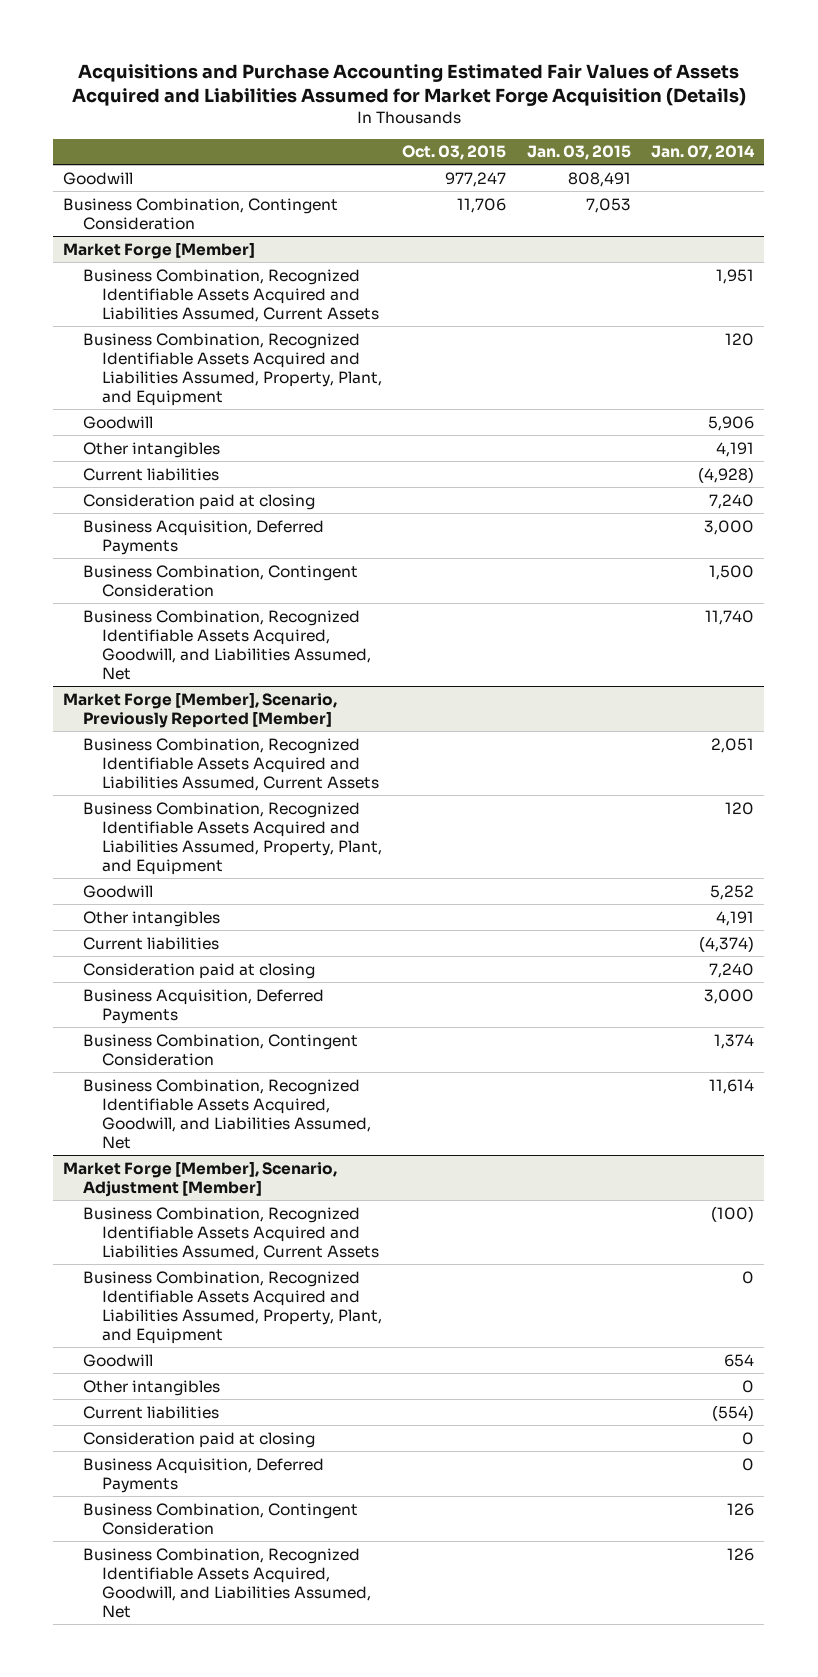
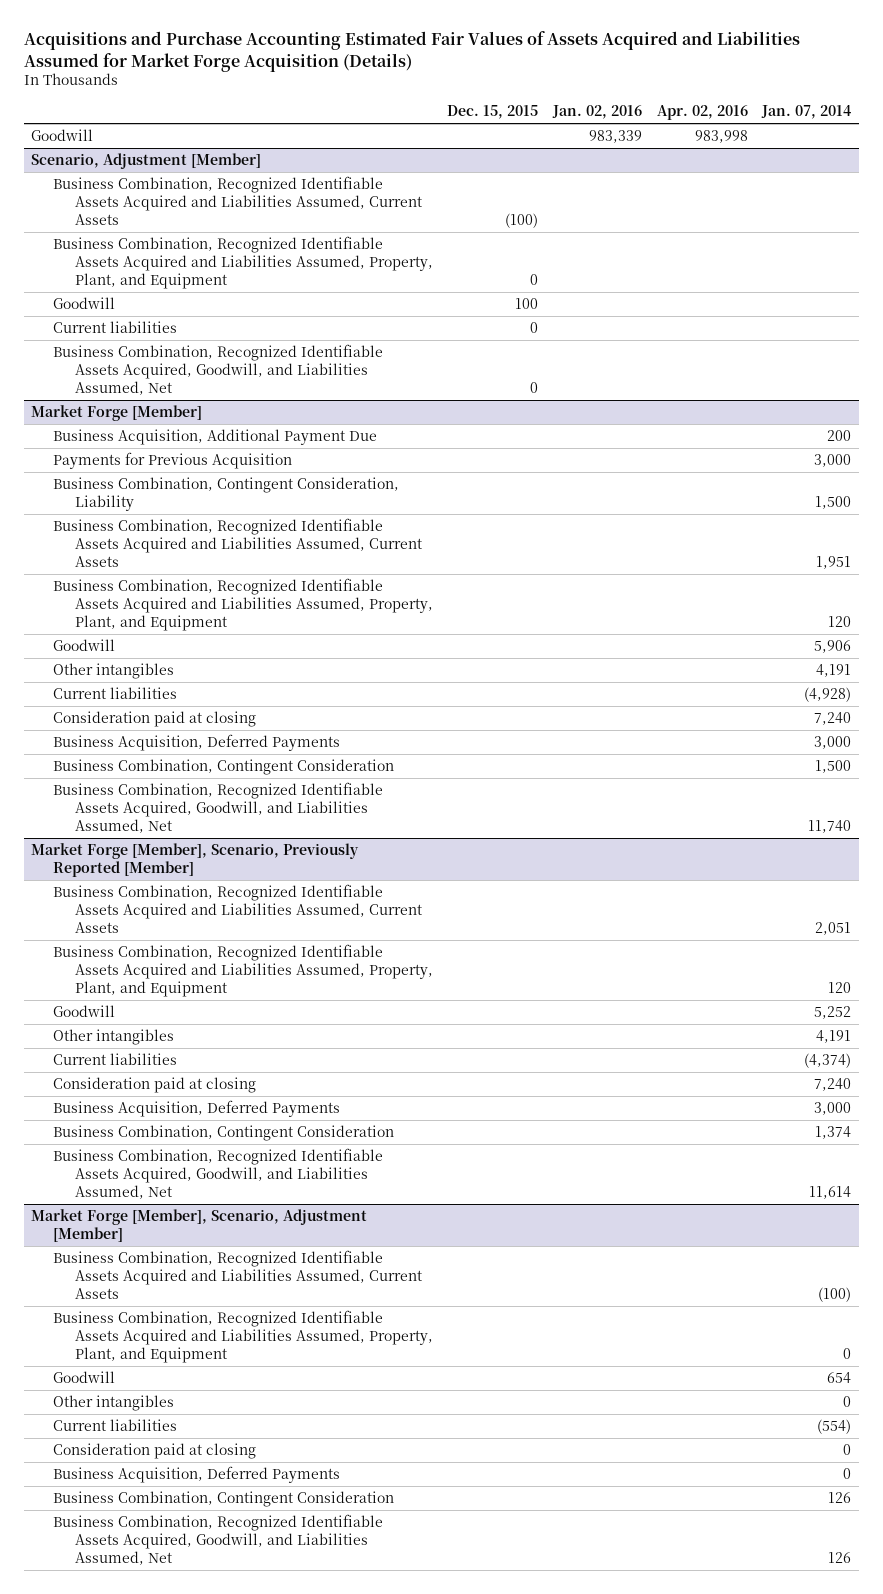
- | Oct. 03, 2015 | Jan. 03, 2015 | Jan. 07, 2014
+ | Dec. 15, 2015 | Jan. 02, 2016 | Apr. 02, 2016 | Jan. 07, 2014
- Business Combination, Contingent Consideration | 11,706 | 7,053 |
+ Scenario, Adjustment [Member]
+ Business Combination, Recognized Identifiable Assets Acquired and Liabilities Assumed, Current Assets | (100) | | |
+ Business Combination, Recognized Identifiable Assets Acquired and Liabilities Assumed, Property, Plant, and Equipment | 0 | | |
+ Goodwill | 100 | | |
+ Current liabilities | 0 | | |
+ Business Combination, Recognized Identifiable Assets Acquired, Goodwill, and Liabilities Assumed, Net | 0 | | |
@ Market Forge [Member]
+ Business Acquisition, Additional Payment Due | | | | 200
+ Payments for Previous Acquisition | | | | 3,000
+ Business Combination, Contingent Consideration, Liability | | | | 1,500

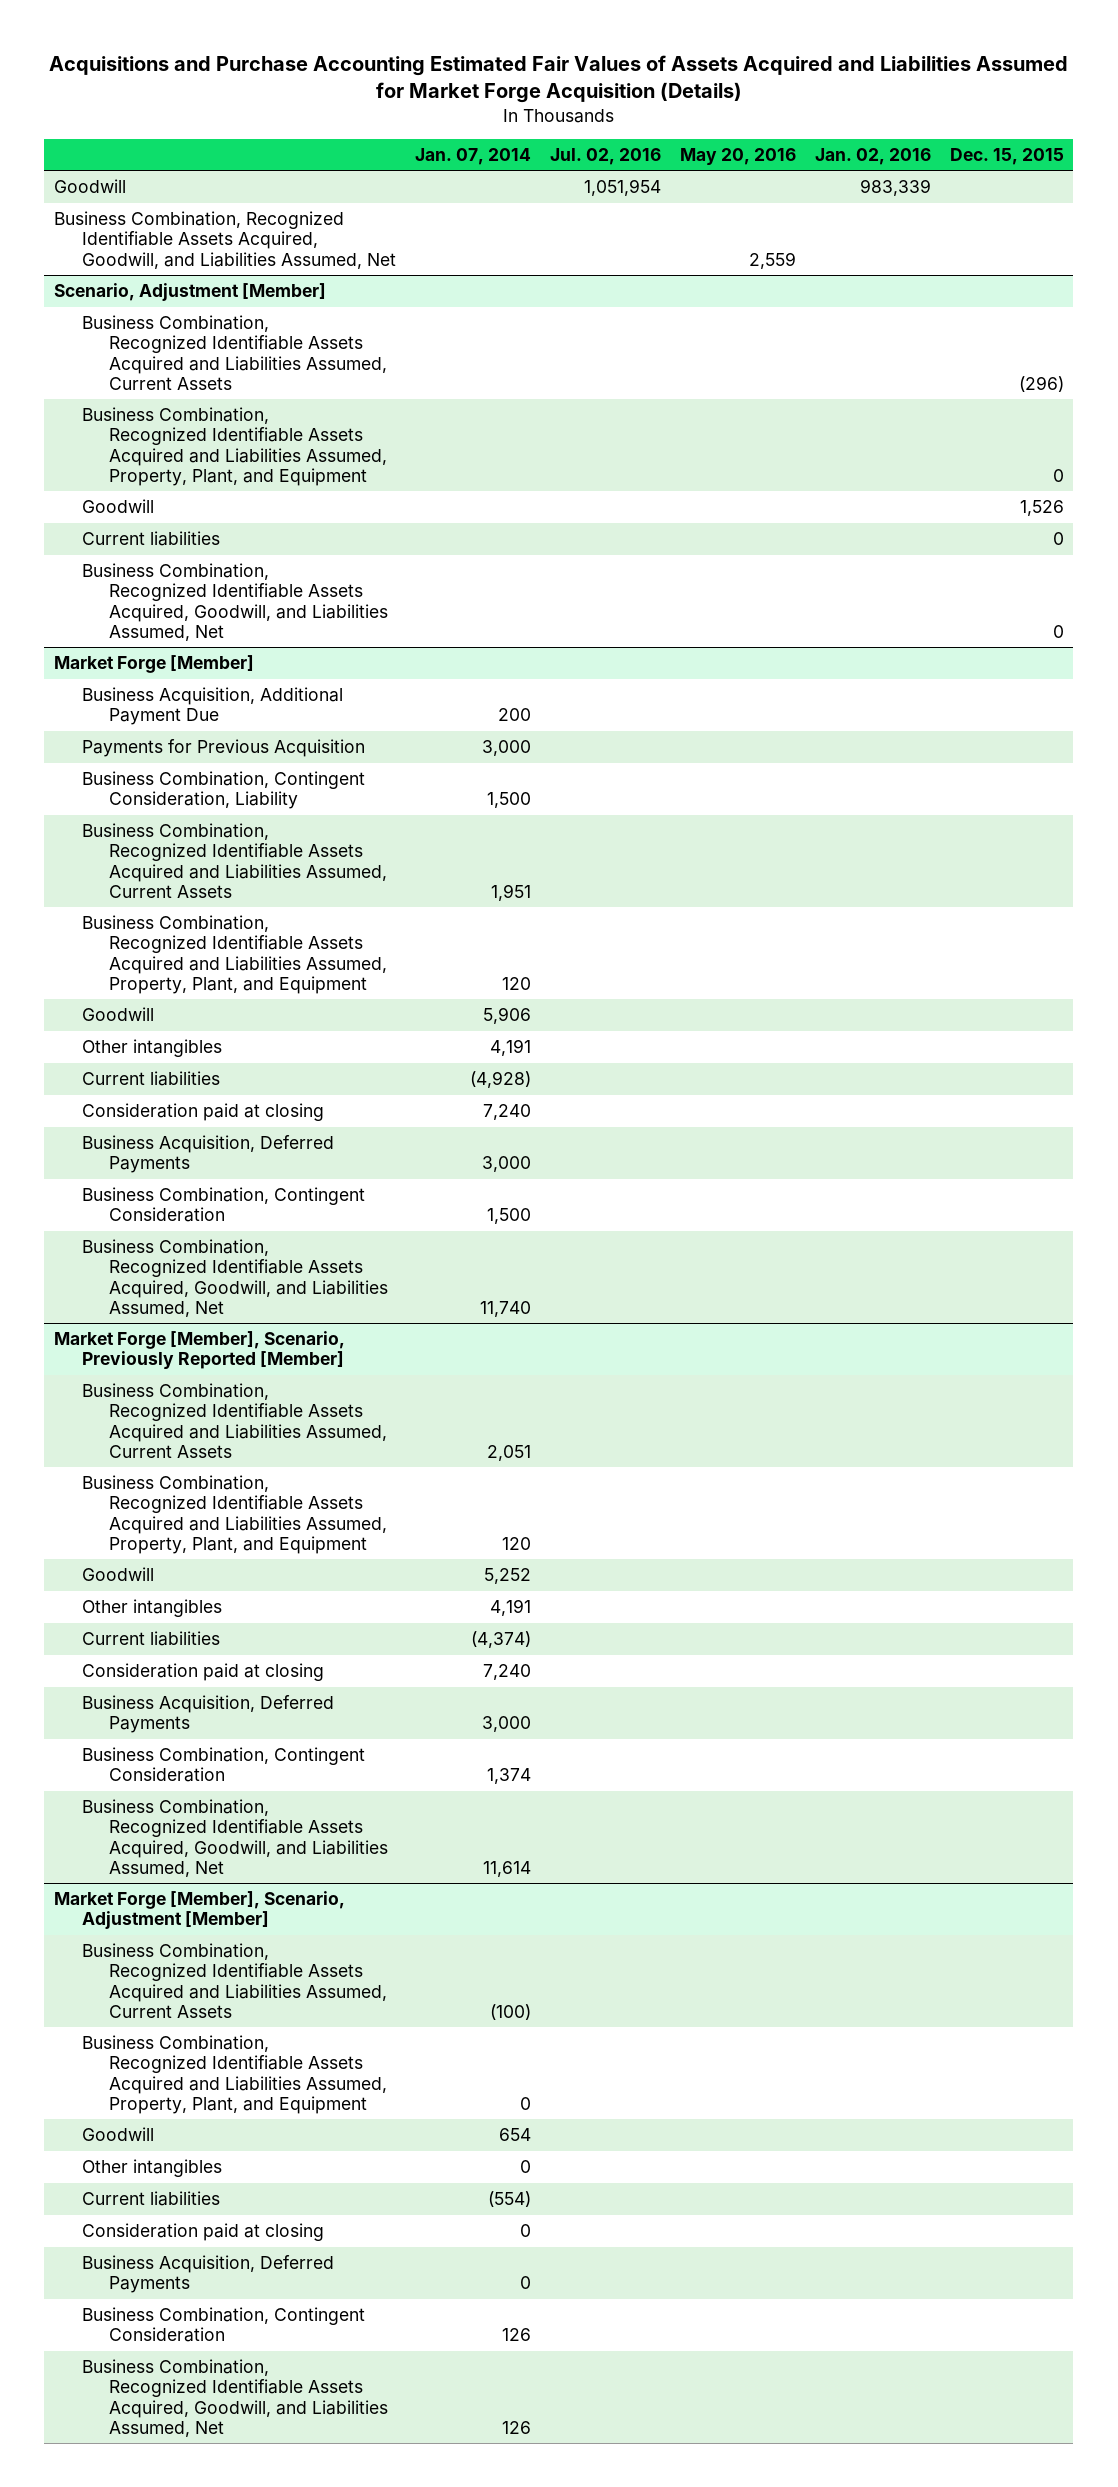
- | Dec. 15, 2015 | Jan. 02, 2016 | Apr. 02, 2016 | Jan. 07, 2014
+ | Jan. 07, 2014 | Jul. 02, 2016 | May 20, 2016 | Jan. 02, 2016 | Dec. 15, 2015
+ Business Combination, Recognized Identifiable Assets Acquired, Goodwill, and Liabilities Assumed, Net | | | 2,559 | |
@ Scenario, Adjustment [Member]
- Business Combination, Recognized Identifiable Assets Acquired and Liabilities Assumed, Current Assets | (100) | | |
+ Business Combination, Recognized Identifiable Assets Acquired and Liabilities Assumed, Current Assets | | | | | (296)
- Goodwill | 100 | | |
+ Goodwill | | | | | 1,526

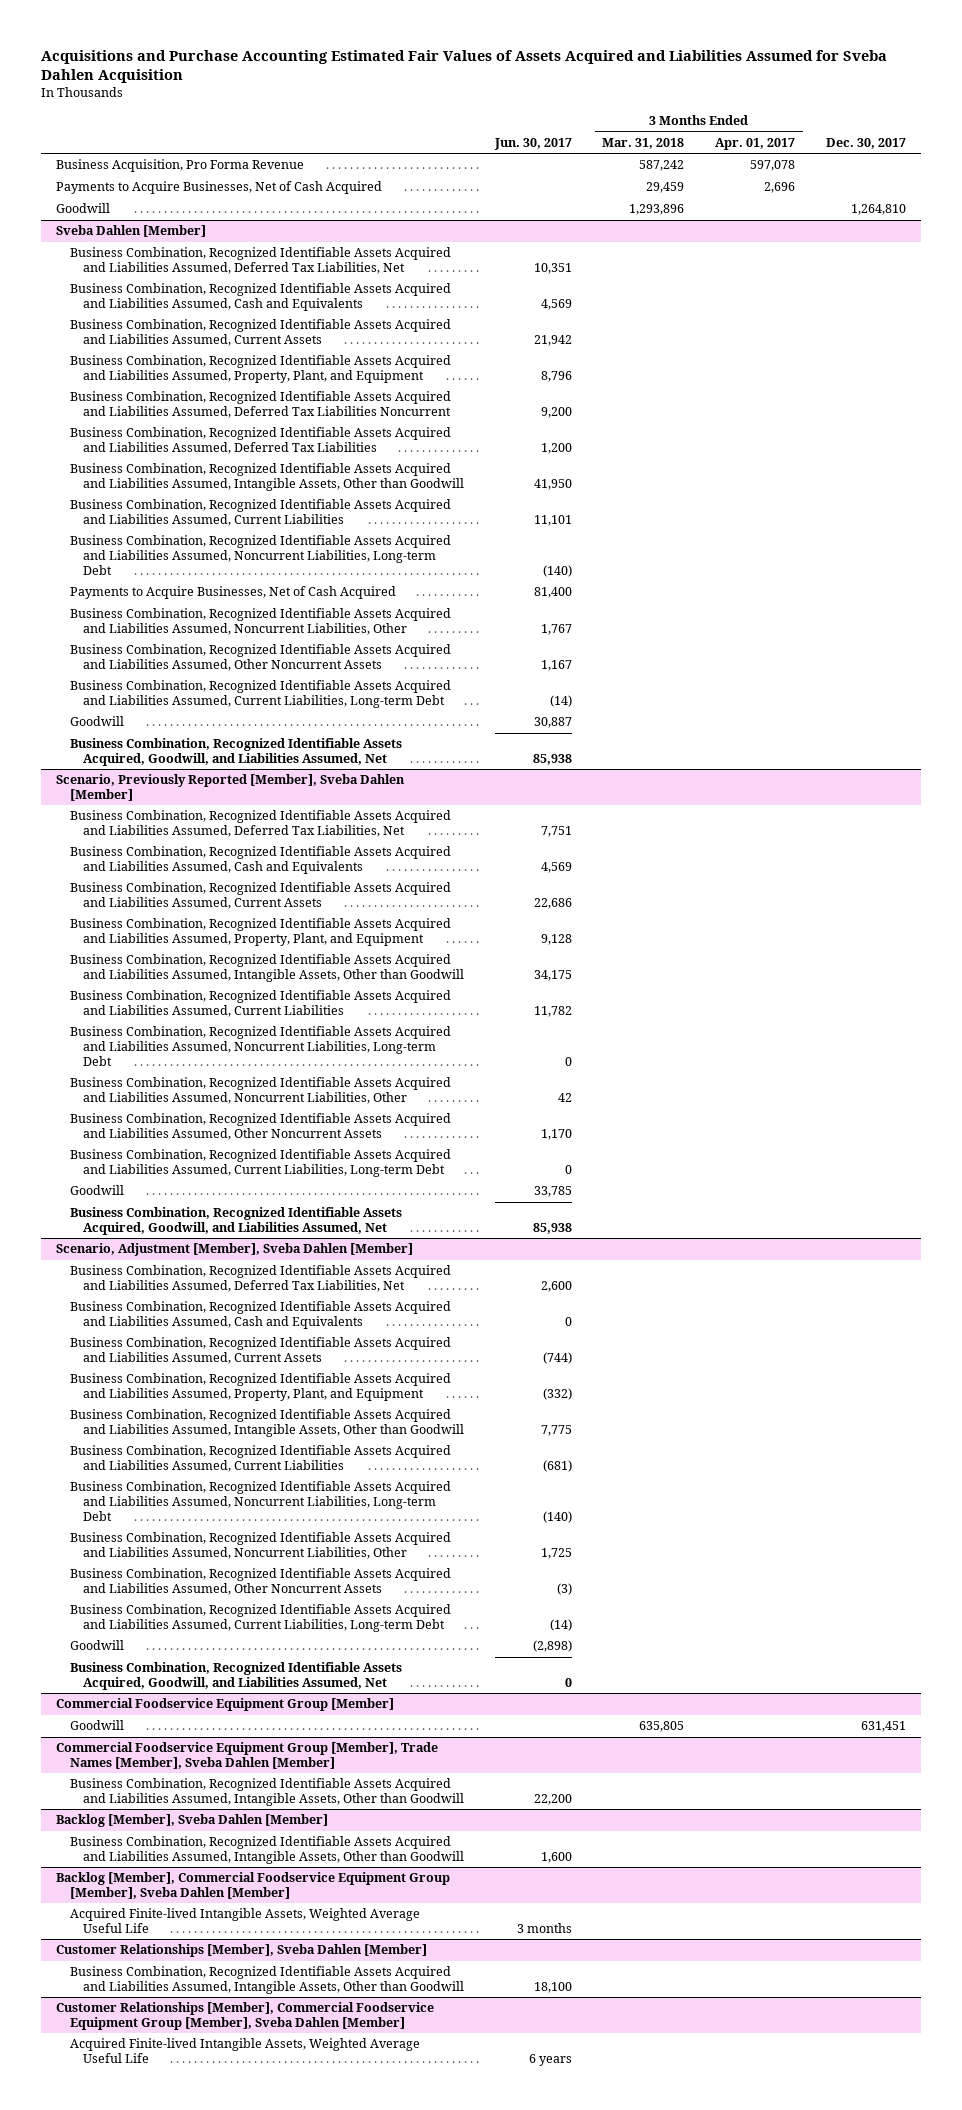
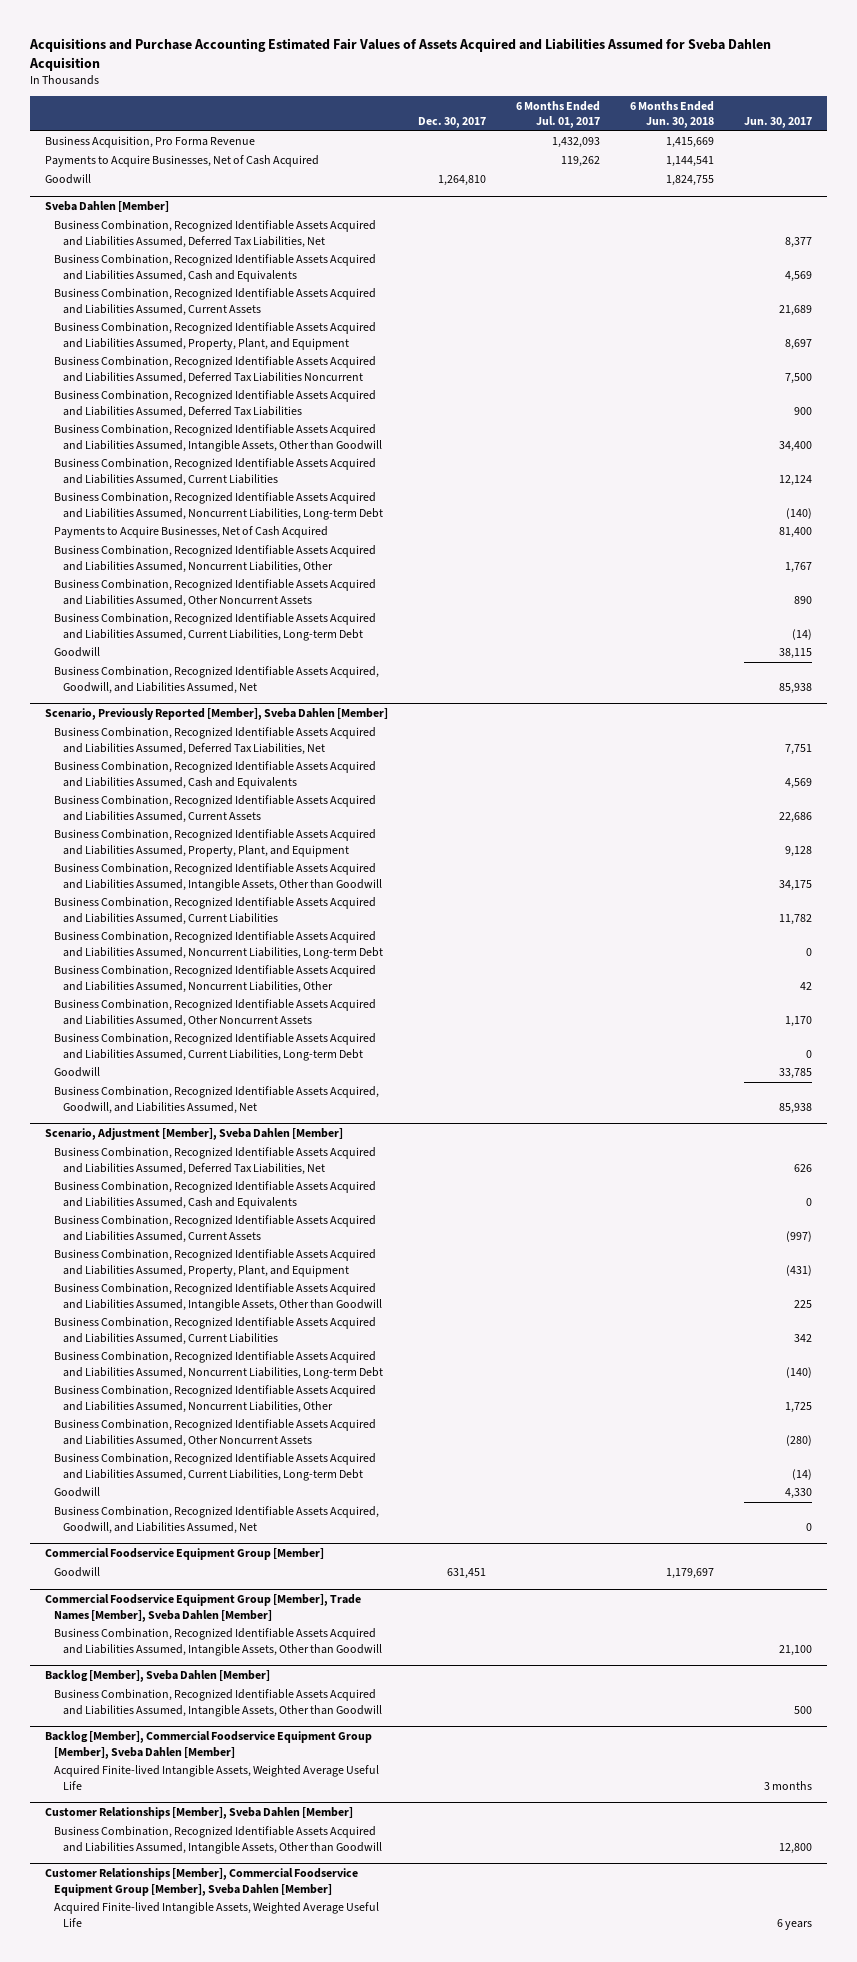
- | Jun. 30, 2017 | 3 Months Ended Mar. 31, 2018 | 3 Months Ended Apr. 01, 2017 | Dec. 30, 2017
+ | Dec. 30, 2017 | 6 Months Ended Jul. 01, 2017 | 6 Months Ended Jun. 30, 2018 | Jun. 30, 2017
@ Sveba Dahlen [Member]
- Business Combination, Recognized Identifiable Assets Acquired and Liabilities Assumed, Deferred Tax Liabilities, Net | 10,351 | | |
+ Business Combination, Recognized Identifiable Assets Acquired and Liabilities Assumed, Deferred Tax Liabilities, Net | | | | 8,377
- Business Combination, Recognized Identifiable Assets Acquired and Liabilities Assumed, Current Assets | 21,942 | | |
- Business Combination, Recognized Identifiable Assets Acquired and Liabilities Assumed, Property, Plant, and Equipment | 8,796 | | |
- Business Combination, Recognized Identifiable Assets Acquired and Liabilities Assumed, Deferred Tax Liabilities Noncurrent | 9,200 | | |
- Business Combination, Recognized Identifiable Assets Acquired and Liabilities Assumed, Deferred Tax Liabilities | 1,200 | | |
- Business Combination, Recognized Identifiable Assets Acquired and Liabilities Assumed, Intangible Assets, Other than Goodwill | 41,950 | | |
- Business Combination, Recognized Identifiable Assets Acquired and Liabilities Assumed, Current Liabilities | 11,101 | | |
+ Business Combination, Recognized Identifiable Assets Acquired and Liabilities Assumed, Current Assets | | | | 21,689
+ Business Combination, Recognized Identifiable Assets Acquired and Liabilities Assumed, Property, Plant, and Equipment | | | | 8,697
+ Business Combination, Recognized Identifiable Assets Acquired and Liabilities Assumed, Deferred Tax Liabilities Noncurrent | | | | 7,500
+ Business Combination, Recognized Identifiable Assets Acquired and Liabilities Assumed, Deferred Tax Liabilities | | | | 900
+ Business Combination, Recognized Identifiable Assets Acquired and Liabilities Assumed, Intangible Assets, Other than Goodwill | | | | 34,400
+ Business Combination, Recognized Identifiable Assets Acquired and Liabilities Assumed, Current Liabilities | | | | 12,124
- Business Combination, Recognized Identifiable Assets Acquired and Liabilities Assumed, Other Noncurrent Assets | 1,167 | | |
+ Business Combination, Recognized Identifiable Assets Acquired and Liabilities Assumed, Other Noncurrent Assets | | | | 890
- Goodwill | 30,887 | | |
+ Goodwill | | | | 38,115
@ Scenario, Adjustment [Member], Sveba Dahlen [Member]
- Business Combination, Recognized Identifiable Assets Acquired and Liabilities Assumed, Deferred Tax Liabilities, Net | 2,600 | | |
+ Business Combination, Recognized Identifiable Assets Acquired and Liabilities Assumed, Deferred Tax Liabilities, Net | | | | 626
- Business Combination, Recognized Identifiable Assets Acquired and Liabilities Assumed, Current Assets | (744) | | |
- Business Combination, Recognized Identifiable Assets Acquired and Liabilities Assumed, Property, Plant, and Equipment | (332) | | |
- Business Combination, Recognized Identifiable Assets Acquired and Liabilities Assumed, Intangible Assets, Other than Goodwill | 7,775 | | |
- Business Combination, Recognized Identifiable Assets Acquired and Liabilities Assumed, Current Liabilities | (681) | | |
+ Business Combination, Recognized Identifiable Assets Acquired and Liabilities Assumed, Current Assets | | | | (997)
+ Business Combination, Recognized Identifiable Assets Acquired and Liabilities Assumed, Property, Plant, and Equipment | | | | (431)
+ Business Combination, Recognized Identifiable Assets Acquired and Liabilities Assumed, Intangible Assets, Other than Goodwill | | | | 225
+ Business Combination, Recognized Identifiable Assets Acquired and Liabilities Assumed, Current Liabilities | | | | 342
- Business Combination, Recognized Identifiable Assets Acquired and Liabilities Assumed, Other Noncurrent Assets | (3) | | |
+ Business Combination, Recognized Identifiable Assets Acquired and Liabilities Assumed, Other Noncurrent Assets | | | | (280)
- Goodwill | (2,898) | | |
+ Goodwill | | | | 4,330
@ Commercial Foodservice Equipment Group [Member], Trade Names [Member], Sveba Dahlen [Member]
- Business Combination, Recognized Identifiable Assets Acquired and Liabilities Assumed, Intangible Assets, Other than Goodwill | 22,200 | | |
+ Business Combination, Recognized Identifiable Assets Acquired and Liabilities Assumed, Intangible Assets, Other than Goodwill | | | | 21,100
@ Backlog [Member], Sveba Dahlen [Member]
- Business Combination, Recognized Identifiable Assets Acquired and Liabilities Assumed, Intangible Assets, Other than Goodwill | 1,600 | | |
+ Business Combination, Recognized Identifiable Assets Acquired and Liabilities Assumed, Intangible Assets, Other than Goodwill | | | | 500
@ Customer Relationships [Member], Sveba Dahlen [Member]
- Business Combination, Recognized Identifiable Assets Acquired and Liabilities Assumed, Intangible Assets, Other than Goodwill | 18,100 | | |
+ Business Combination, Recognized Identifiable Assets Acquired and Liabilities Assumed, Intangible Assets, Other than Goodwill | | | | 12,800

